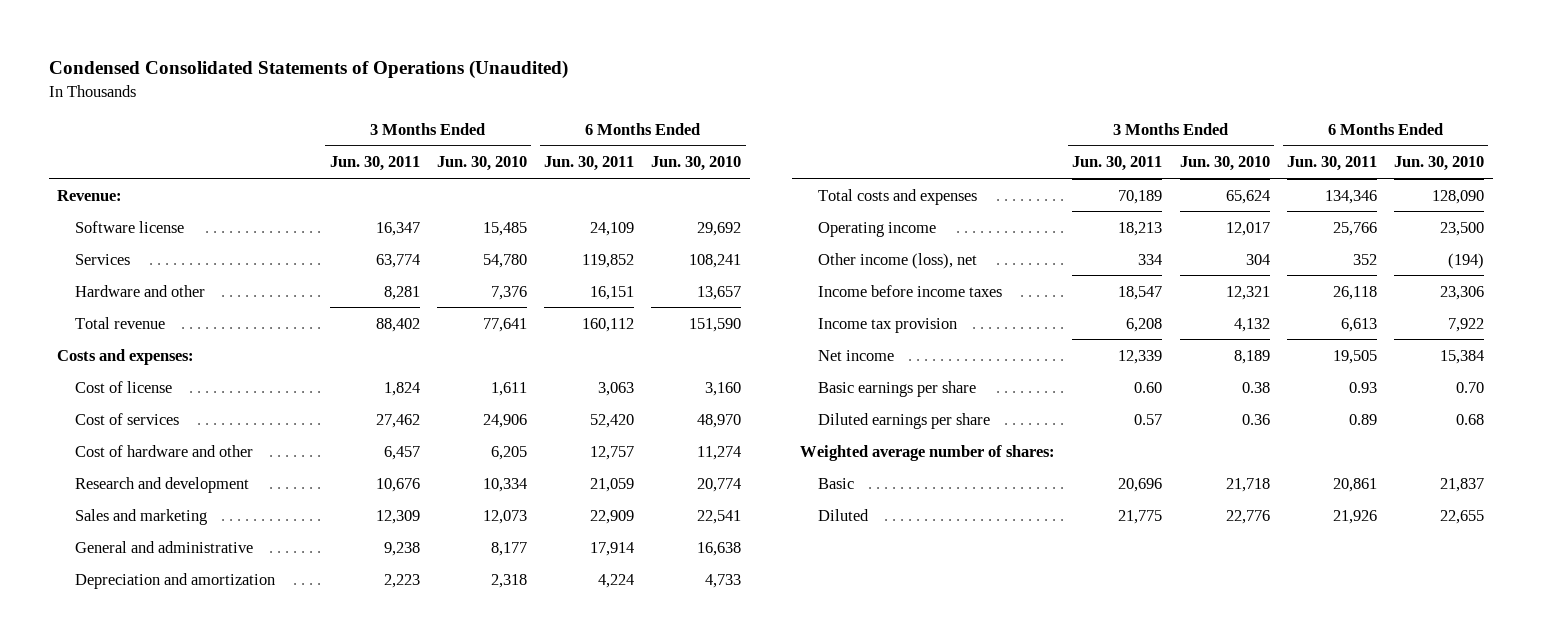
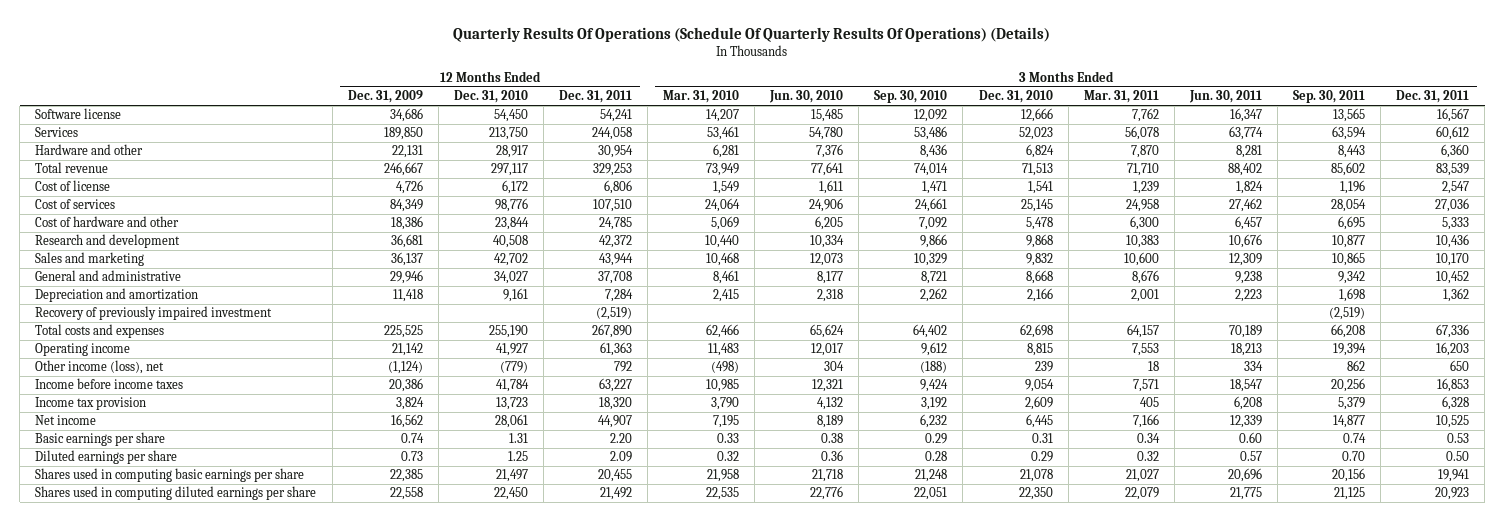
- Condensed Consolidated Statements of Operations (Unaudited)
+ Quarterly Results Of Operations (Schedule Of Quarterly Results Of Operations) (Details)
- | 3 Months Ended Jun. 30, 2011 | 3 Months Ended Jun. 30, 2010 | 6 Months Ended Jun. 30, 2011 | 6 Months Ended Jun. 30, 2010
+ | 12 Months Ended Dec. 31, 2009 | 12 Months Ended Dec. 31, 2010 | 12 Months Ended Dec. 31, 2011 | 3 Months Ended Mar. 31, 2010 | 3 Months Ended Jun. 30, 2010 | 3 Months Ended Sep. 30, 2010 | 3 Months Ended Dec. 31, 2010 | 3 Months Ended Mar. 31, 2011 | 3 Months Ended Jun. 30, 2011 | 3 Months Ended Sep. 30, 2011 | 3 Months Ended Dec. 31, 2011
- Revenue:
- Costs and expenses:
+ Recovery of previously impaired investment | | | (2,519) | | | | | | | (2,519) |
- Weighted average number of shares:
- Basic | 20,696 | 21,718 | 20,861 | 21,837
- Diluted | 21,775 | 22,776 | 21,926 | 22,655
+ Shares used in computing basic earnings per share | 22,385 | 21,497 | 20,455 | 21,958 | 21,718 | 21,248 | 21,078 | 21,027 | 20,696 | 20,156 | 19,941
+ Shares used in computing diluted earnings per share | 22,558 | 22,450 | 21,492 | 22,535 | 22,776 | 22,051 | 22,350 | 22,079 | 21,775 | 21,125 | 20,923

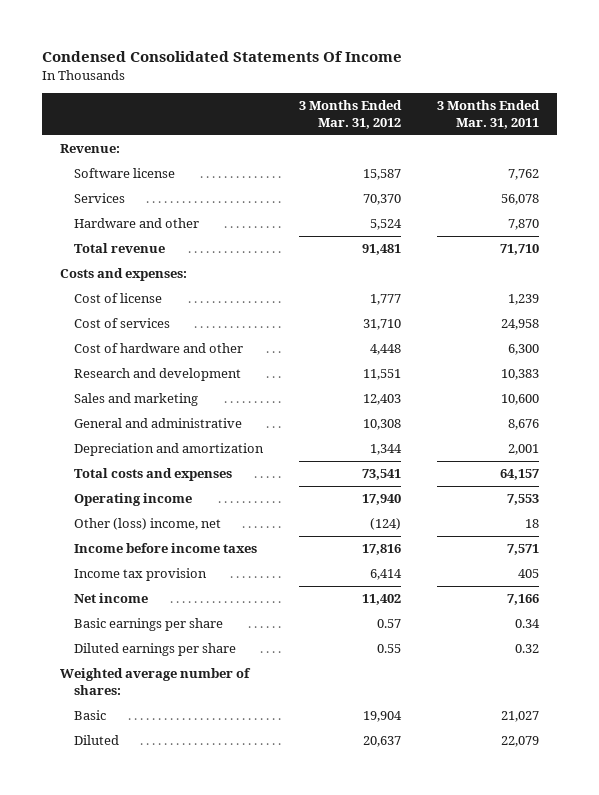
- Quarterly Results Of Operations (Schedule Of Quarterly Results Of Operations) (Details)
+ Condensed Consolidated Statements Of Income
- | 12 Months Ended Dec. 31, 2009 | 12 Months Ended Dec. 31, 2010 | 12 Months Ended Dec. 31, 2011 | 3 Months Ended Mar. 31, 2010 | 3 Months Ended Jun. 30, 2010 | 3 Months Ended Sep. 30, 2010 | 3 Months Ended Dec. 31, 2010 | 3 Months Ended Mar. 31, 2011 | 3 Months Ended Jun. 30, 2011 | 3 Months Ended Sep. 30, 2011 | 3 Months Ended Dec. 31, 2011
+ | 3 Months Ended Mar. 31, 2012 | 3 Months Ended Mar. 31, 2011
+ Revenue:
+ Costs and expenses:
- Recovery of previously impaired investment | | | (2,519) | | | | | | | (2,519) |
- Other income (loss), net | (1,124) | (779) | 792 | (498) | 304 | (188) | 239 | 18 | 334 | 862 | 650
+ Other (loss) income, net | (124) | 18
- Shares used in computing basic earnings per share | 22,385 | 21,497 | 20,455 | 21,958 | 21,718 | 21,248 | 21,078 | 21,027 | 20,696 | 20,156 | 19,941
- Shares used in computing diluted earnings per share | 22,558 | 22,450 | 21,492 | 22,535 | 22,776 | 22,051 | 22,350 | 22,079 | 21,775 | 21,125 | 20,923
+ Weighted average number of shares:
+ Basic | 19,904 | 21,027
+ Diluted | 20,637 | 22,079

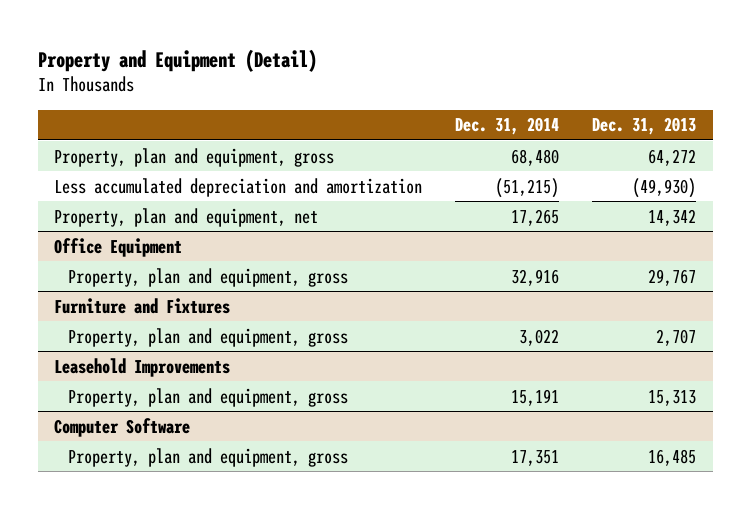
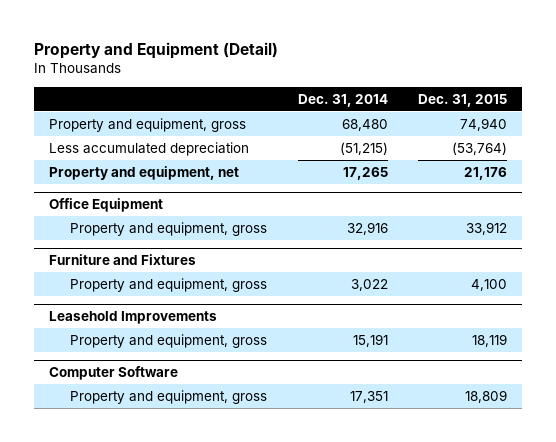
- | Dec. 31, 2014 | Dec. 31, 2013
+ | Dec. 31, 2014 | Dec. 31, 2015
- Property, plan and equipment, gross | 68,480 | 64,272
- Less accumulated depreciation and amortization | (51,215) | (49,930)
- Property, plan and equipment, net | 17,265 | 14,342
+ Property and equipment, gross | 68,480 | 74,940
+ Less accumulated depreciation | (51,215) | (53,764)
+ Property and equipment, net | 17,265 | 21,176
@ Office Equipment
- Property, plan and equipment, gross | 32,916 | 29,767
+ Property and equipment, gross | 32,916 | 33,912
@ Furniture and Fixtures
- Property, plan and equipment, gross | 3,022 | 2,707
+ Property and equipment, gross | 3,022 | 4,100
@ Leasehold Improvements
- Property, plan and equipment, gross | 15,191 | 15,313
+ Property and equipment, gross | 15,191 | 18,119
@ Computer Software
- Property, plan and equipment, gross | 17,351 | 16,485
+ Property and equipment, gross | 17,351 | 18,809

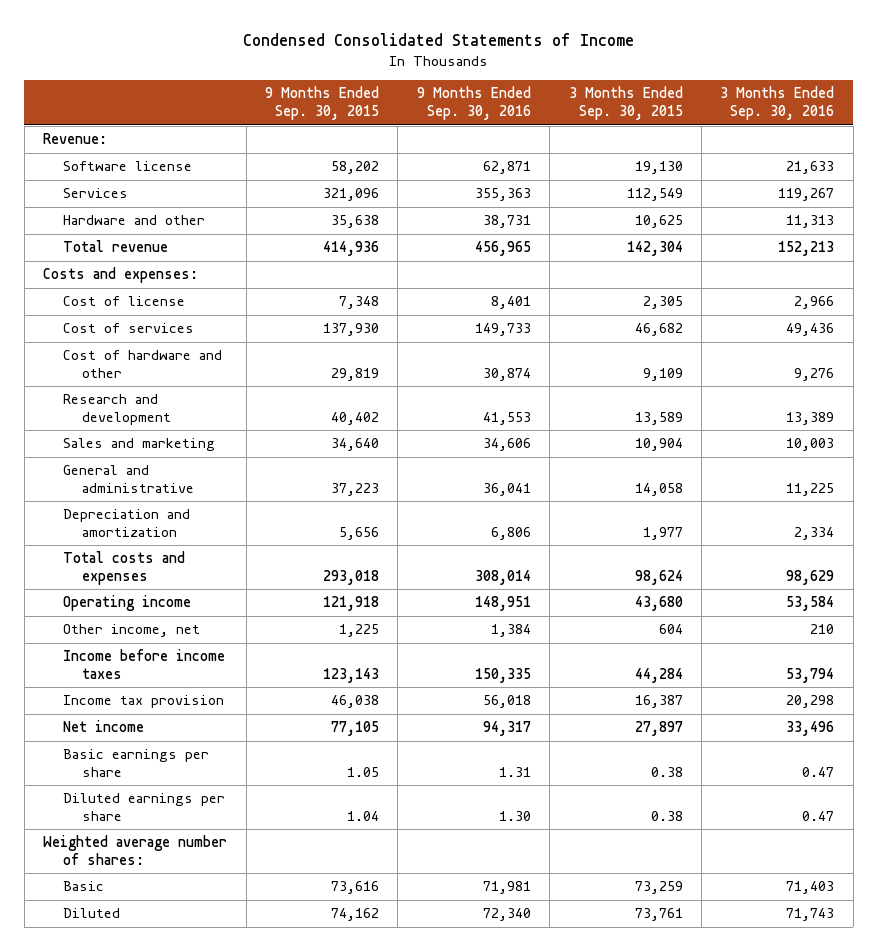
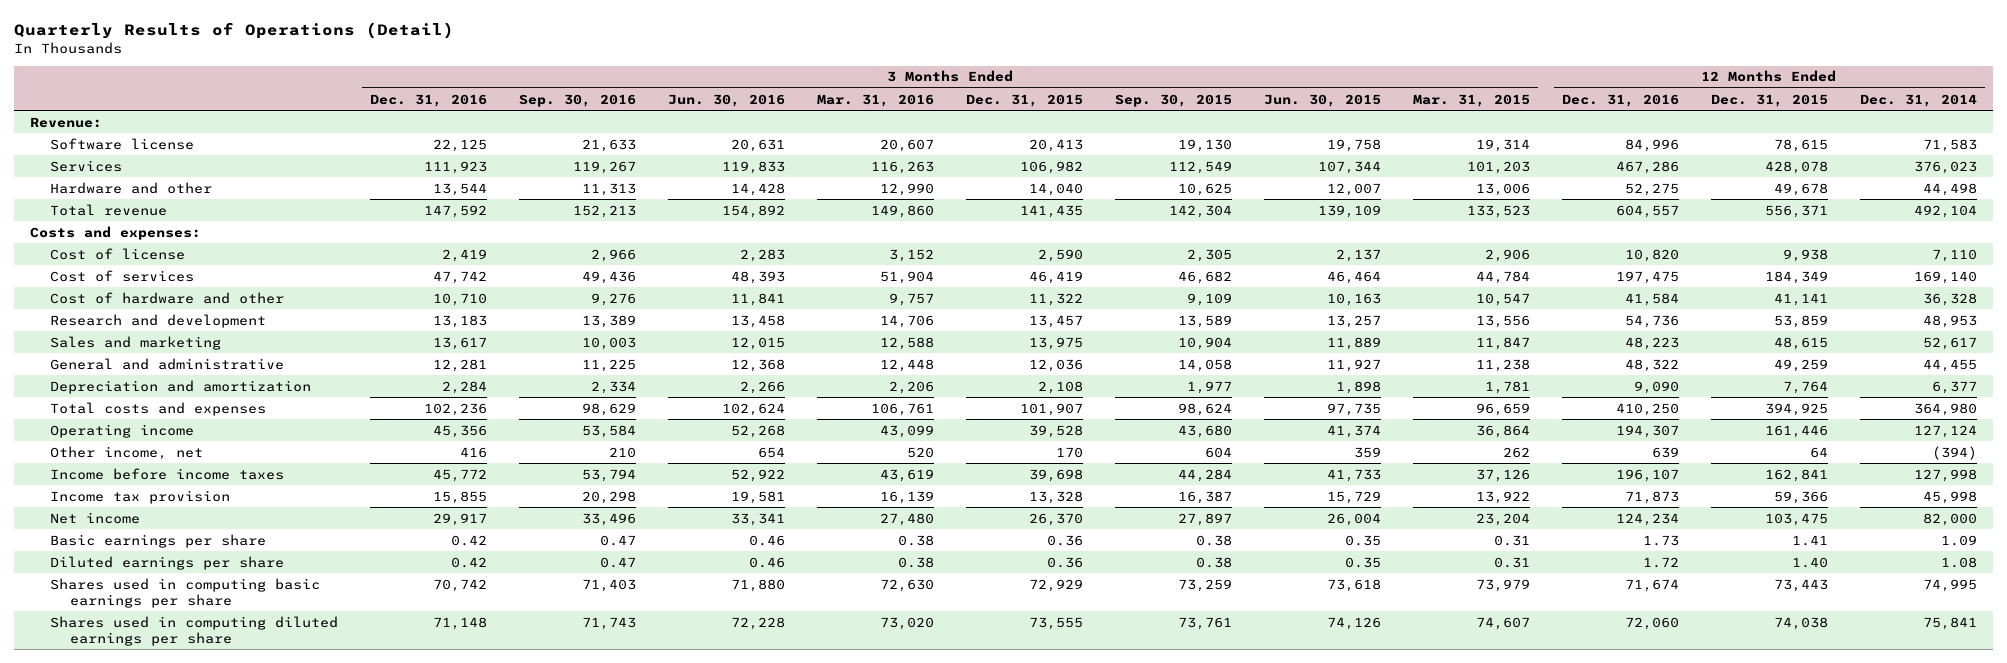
- Condensed Consolidated Statements of Income
+ Quarterly Results of Operations (Detail)
- | 9 Months Ended Sep. 30, 2015 | 9 Months Ended Sep. 30, 2016 | 3 Months Ended Sep. 30, 2015 | 3 Months Ended Sep. 30, 2016
+ | 3 Months Ended Dec. 31, 2016 | 3 Months Ended Sep. 30, 2016 | 3 Months Ended Jun. 30, 2016 | 3 Months Ended Mar. 31, 2016 | 3 Months Ended Dec. 31, 2015 | 3 Months Ended Sep. 30, 2015 | 3 Months Ended Jun. 30, 2015 | 3 Months Ended Mar. 31, 2015 | 12 Months Ended Dec. 31, 2016 | 12 Months Ended Dec. 31, 2015 | 12 Months Ended Dec. 31, 2014
- Weighted average number of shares:
- Basic | 73,616 | 71,981 | 73,259 | 71,403
- Diluted | 74,162 | 72,340 | 73,761 | 71,743
+ Shares used in computing basic earnings per share | 70,742 | 71,403 | 71,880 | 72,630 | 72,929 | 73,259 | 73,618 | 73,979 | 71,674 | 73,443 | 74,995
+ Shares used in computing diluted earnings per share | 71,148 | 71,743 | 72,228 | 73,020 | 73,555 | 73,761 | 74,126 | 74,607 | 72,060 | 74,038 | 75,841

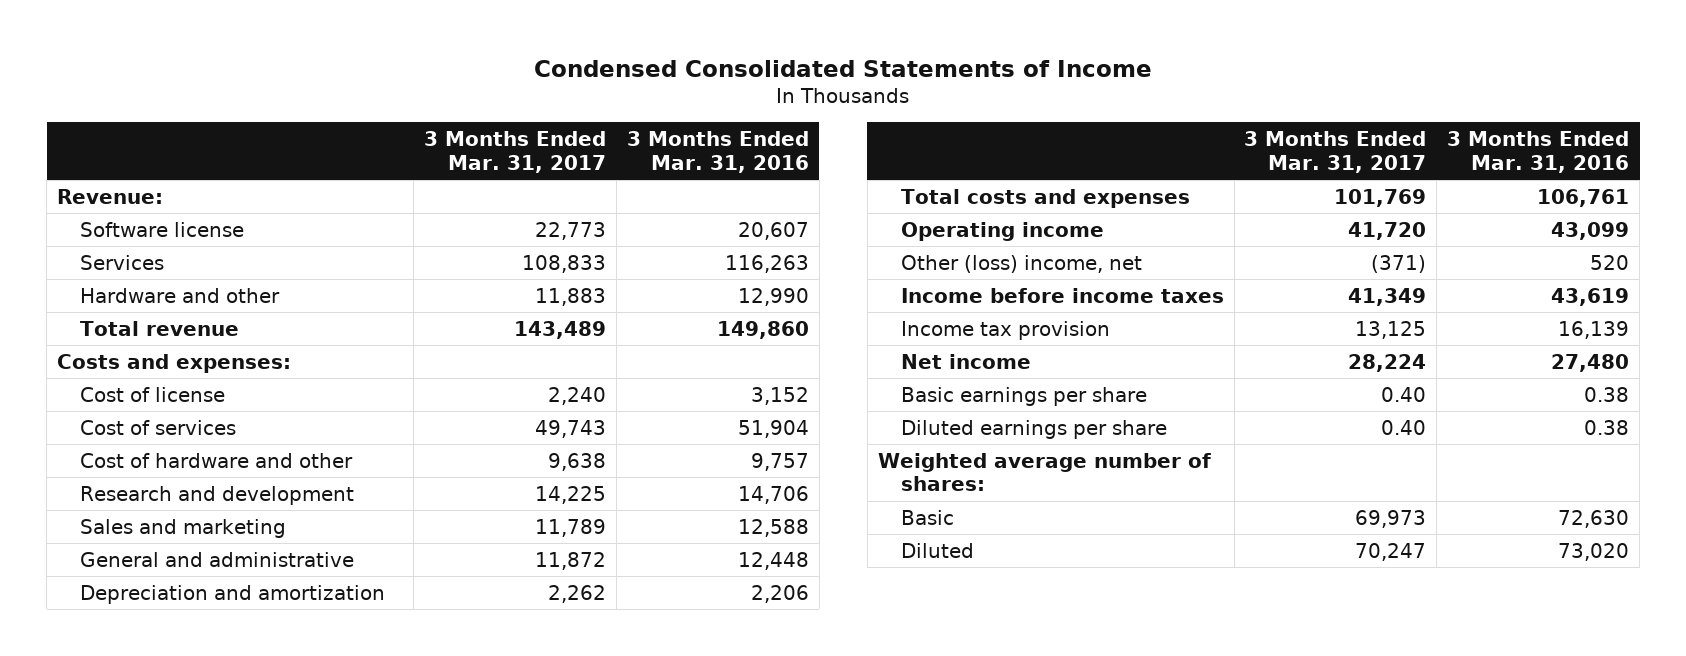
- Quarterly Results of Operations (Detail)
+ Condensed Consolidated Statements of Income
- | 3 Months Ended Dec. 31, 2016 | 3 Months Ended Sep. 30, 2016 | 3 Months Ended Jun. 30, 2016 | 3 Months Ended Mar. 31, 2016 | 3 Months Ended Dec. 31, 2015 | 3 Months Ended Sep. 30, 2015 | 3 Months Ended Jun. 30, 2015 | 3 Months Ended Mar. 31, 2015 | 12 Months Ended Dec. 31, 2016 | 12 Months Ended Dec. 31, 2015 | 12 Months Ended Dec. 31, 2014
+ | 3 Months Ended Mar. 31, 2017 | 3 Months Ended Mar. 31, 2016
- Other income, net | 416 | 210 | 654 | 520 | 170 | 604 | 359 | 262 | 639 | 64 | (394)
+ Other (loss) income, net | (371) | 520
- Shares used in computing basic earnings per share | 70,742 | 71,403 | 71,880 | 72,630 | 72,929 | 73,259 | 73,618 | 73,979 | 71,674 | 73,443 | 74,995
- Shares used in computing diluted earnings per share | 71,148 | 71,743 | 72,228 | 73,020 | 73,555 | 73,761 | 74,126 | 74,607 | 72,060 | 74,038 | 75,841
+ Weighted average number of shares:
+ Basic | 69,973 | 72,630
+ Diluted | 70,247 | 73,020

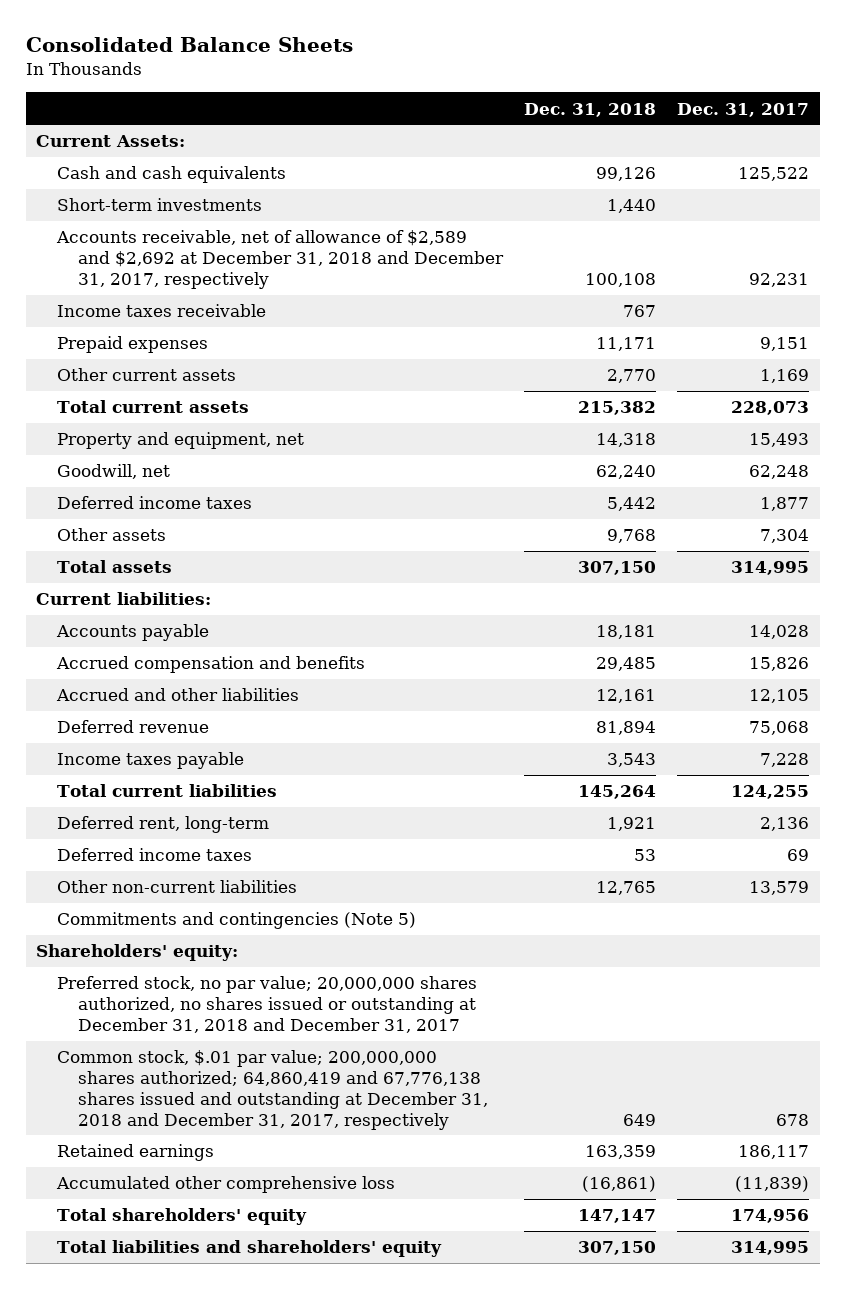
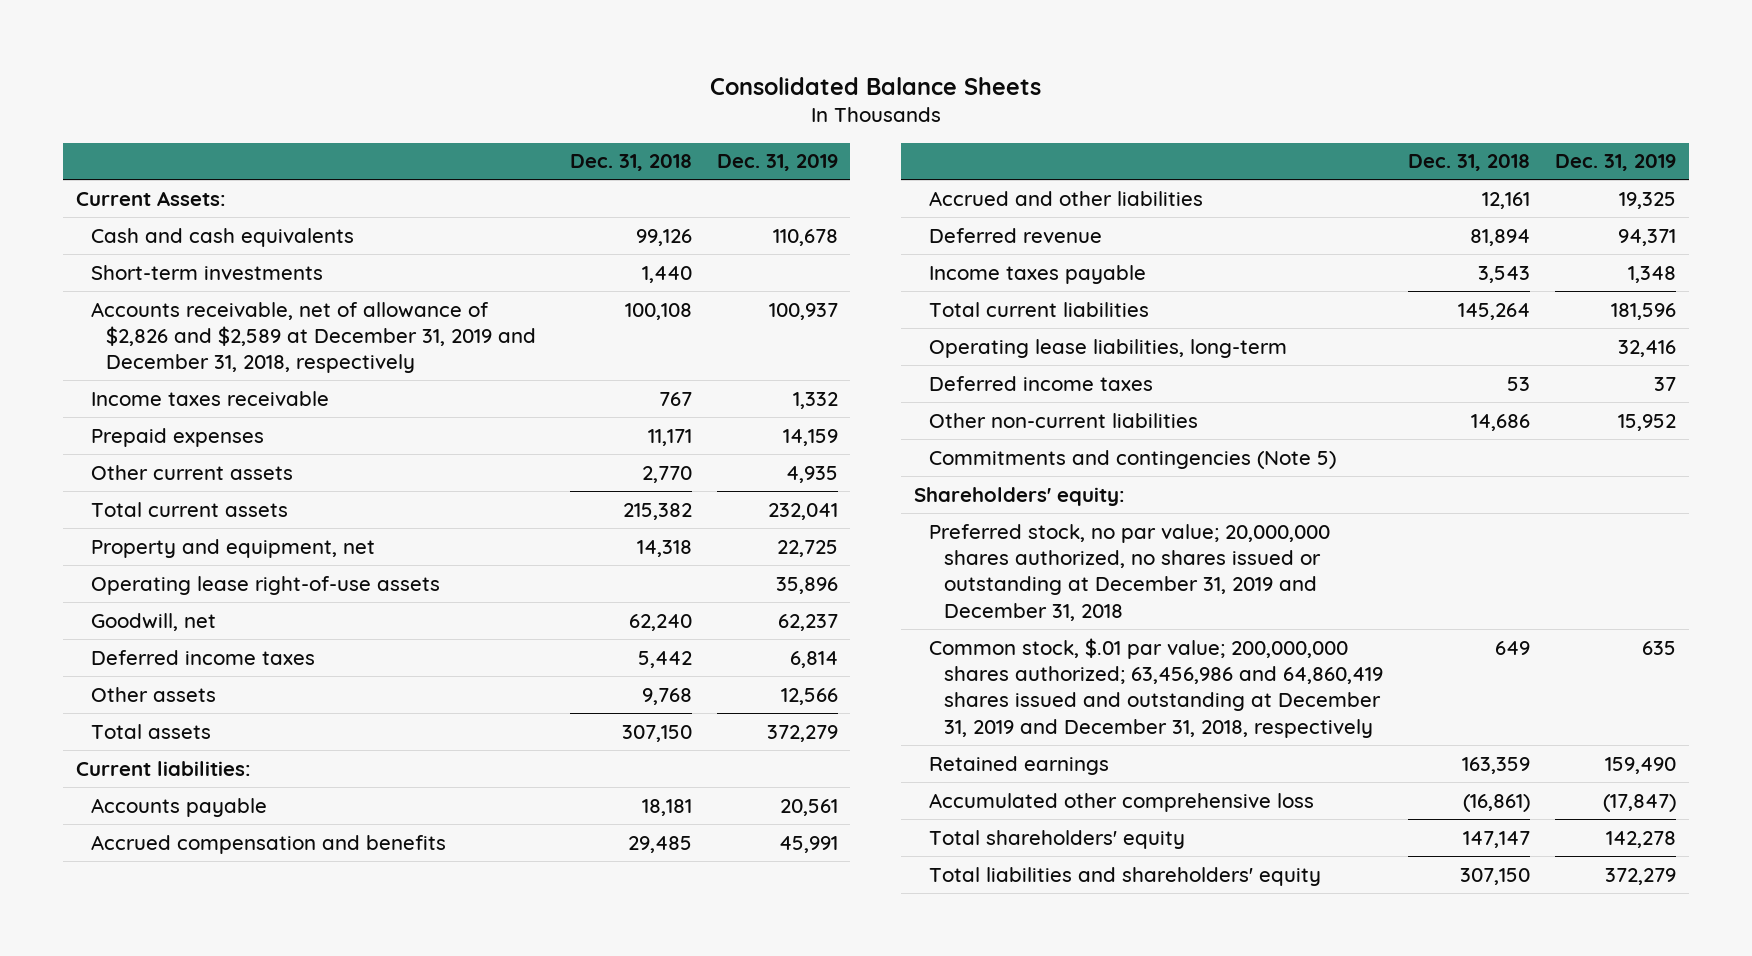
- | Dec. 31, 2018 | Dec. 31, 2017
+ | Dec. 31, 2018 | Dec. 31, 2019
- Accounts receivable, net of allowance of $2,589 and $2,692 at December 31, 2018 and December 31, 2017, respectively | 100,108 | 92,231
+ Accounts receivable, net of allowance of $2,826 and $2,589 at December 31, 2019 and December 31, 2018, respectively | 100,108 | 100,937
+ Operating lease right-of-use assets | | 35,896
- Deferred rent, long-term | 1,921 | 2,136
+ Operating lease liabilities, long-term | | 32,416
- Other non-current liabilities | 12,765 | 13,579
+ Other non-current liabilities | 14,686 | 15,952
- Preferred stock, no par value; 20,000,000 shares authorized, no shares issued or outstanding at December 31, 2018 and December 31, 2017
- Common stock, $.01 par value; 200,000,000 shares authorized; 64,860,419 and 67,776,138 shares issued and outstanding at December 31, 2018 and December 31, 2017, respectively | 649 | 678
+ Preferred stock, no par value; 20,000,000 shares authorized, no shares issued or outstanding at December 31, 2019 and December 31, 2018
+ Common stock, $.01 par value; 200,000,000 shares authorized; 63,456,986 and 64,860,419 shares issued and outstanding at December 31, 2019 and December 31, 2018, respectively | 649 | 635

